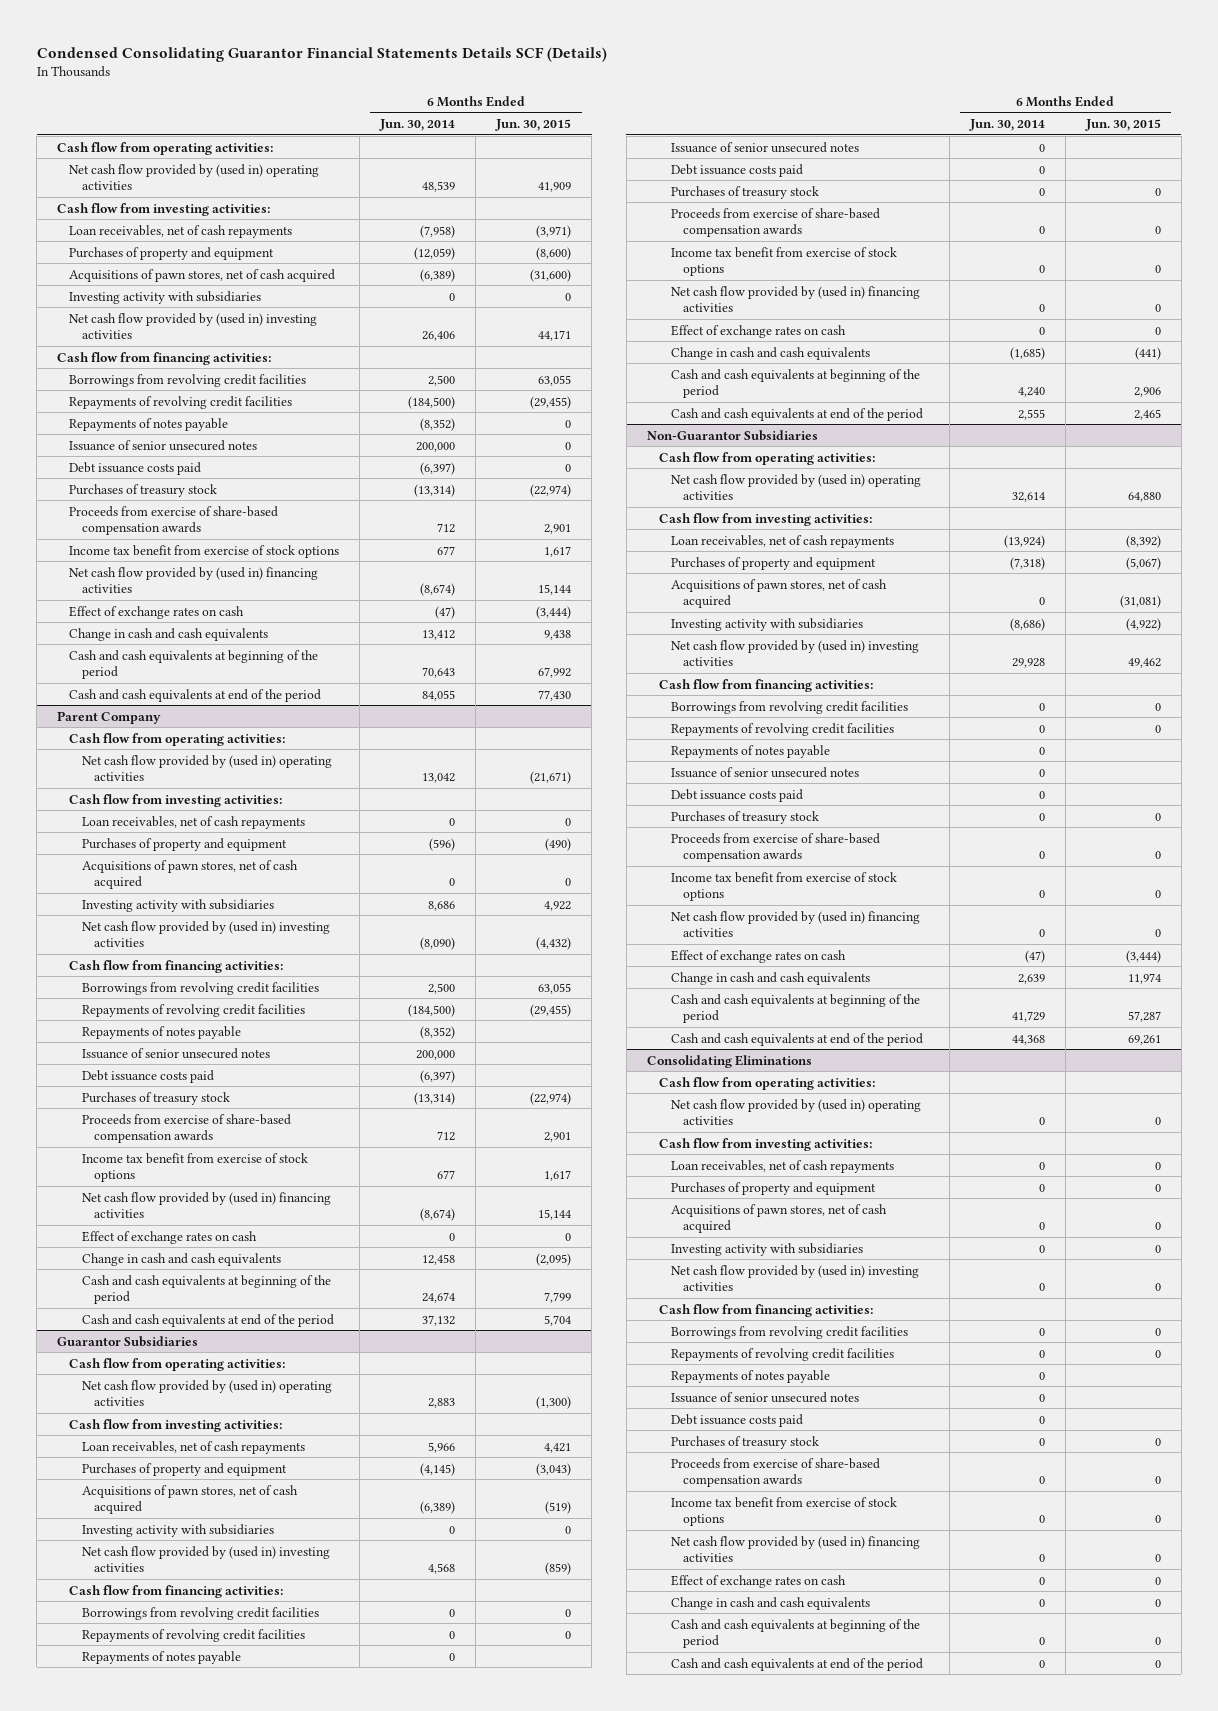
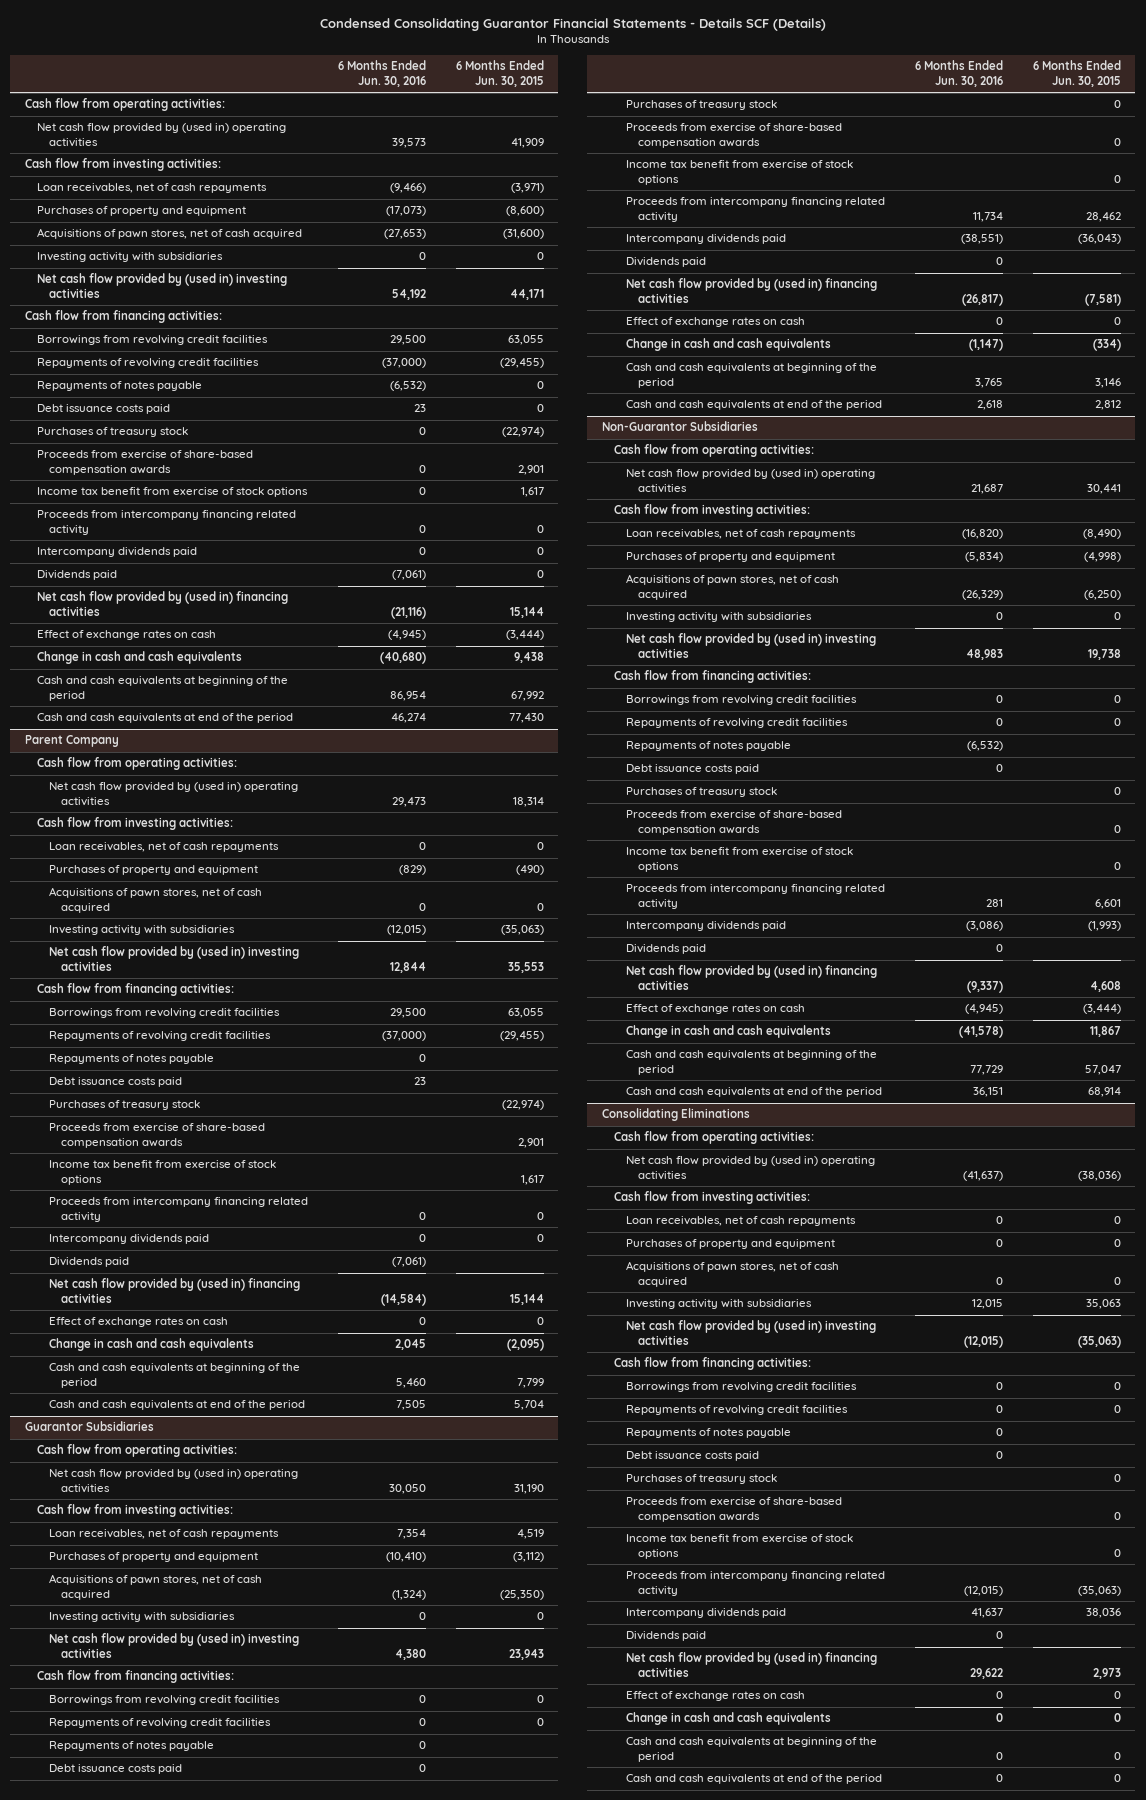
- Condensed Consolidating Guarantor Financial Statements Details SCF (Details)
+ Condensed Consolidating Guarantor Financial Statements - Details SCF (Details)
- | 6 Months Ended Jun. 30, 2014 | 6 Months Ended Jun. 30, 2015
+ | 6 Months Ended Jun. 30, 2016 | 6 Months Ended Jun. 30, 2015
- Issuance of senior unsecured notes | 200,000 | 0
+ Proceeds from intercompany financing related activity | 0 | 0
+ Intercompany dividends paid | 0 | 0
+ Dividends paid | (7,061) | 0
@ Parent Company
- Net cash flow provided by (used in) operating activities | 13,042 | (21,671)
+ Net cash flow provided by (used in) operating activities | 29,473 | 18,314
- Investing activity with subsidiaries | 8,686 | 4,922
- Net cash flow provided by (used in) investing activities | (8,090) | (4,432)
+ Investing activity with subsidiaries | (12,015) | (35,063)
+ Net cash flow provided by (used in) investing activities | 12,844 | 35,553
- Issuance of senior unsecured notes | 200,000 |
+ Proceeds from intercompany financing related activity | 0 | 0
+ Intercompany dividends paid | 0 | 0
+ Dividends paid | (7,061) |
@ Guarantor Subsidiaries
- Net cash flow provided by (used in) operating activities | 2,883 | (1,300)
+ Net cash flow provided by (used in) operating activities | 30,050 | 31,190
- Loan receivables, net of cash repayments | 5,966 | 4,421
- Purchases of property and equipment | (4,145) | (3,043)
- Acquisitions of pawn stores, net of cash acquired | (6,389) | (519)
+ Loan receivables, net of cash repayments | 7,354 | 4,519
+ Purchases of property and equipment | (10,410) | (3,112)
+ Acquisitions of pawn stores, net of cash acquired | (1,324) | (25,350)
- Net cash flow provided by (used in) investing activities | 4,568 | (859)
+ Net cash flow provided by (used in) investing activities | 4,380 | 23,943
- Issuance of senior unsecured notes | 0 |
- Net cash flow provided by (used in) financing activities | 0 | 0
+ Proceeds from intercompany financing related activity | 11,734 | 28,462
+ Intercompany dividends paid | (38,551) | (36,043)
+ Dividends paid | 0 |
+ Net cash flow provided by (used in) financing activities | (26,817) | (7,581)
- Change in cash and cash equivalents | (1,685) | (441)
- Cash and cash equivalents at beginning of the period | 4,240 | 2,906
- Cash and cash equivalents at end of the period | 2,555 | 2,465
+ Change in cash and cash equivalents | (1,147) | (334)
+ Cash and cash equivalents at beginning of the period | 3,765 | 3,146
+ Cash and cash equivalents at end of the period | 2,618 | 2,812
@ Non-Guarantor Subsidiaries
- Net cash flow provided by (used in) operating activities | 32,614 | 64,880
+ Net cash flow provided by (used in) operating activities | 21,687 | 30,441
- Loan receivables, net of cash repayments | (13,924) | (8,392)
- Purchases of property and equipment | (7,318) | (5,067)
- Acquisitions of pawn stores, net of cash acquired | 0 | (31,081)
- Investing activity with subsidiaries | (8,686) | (4,922)
- Net cash flow provided by (used in) investing activities | 29,928 | 49,462
+ Loan receivables, net of cash repayments | (16,820) | (8,490)
+ Purchases of property and equipment | (5,834) | (4,998)
+ Acquisitions of pawn stores, net of cash acquired | (26,329) | (6,250)
+ Investing activity with subsidiaries | 0 | 0
+ Net cash flow provided by (used in) investing activities | 48,983 | 19,738
- Issuance of senior unsecured notes | 0 |
- Net cash flow provided by (used in) financing activities | 0 | 0
+ Proceeds from intercompany financing related activity | 281 | 6,601
+ Intercompany dividends paid | (3,086) | (1,993)
+ Dividends paid | 0 |
+ Net cash flow provided by (used in) financing activities | (9,337) | 4,608
- Change in cash and cash equivalents | 2,639 | 11,974
- Cash and cash equivalents at beginning of the period | 41,729 | 57,287
- Cash and cash equivalents at end of the period | 44,368 | 69,261
+ Change in cash and cash equivalents | (41,578) | 11,867
+ Cash and cash equivalents at beginning of the period | 77,729 | 57,047
+ Cash and cash equivalents at end of the period | 36,151 | 68,914
@ Consolidating Eliminations
- Net cash flow provided by (used in) operating activities | 0 | 0
+ Net cash flow provided by (used in) operating activities | (41,637) | (38,036)
- Investing activity with subsidiaries | 0 | 0
- Net cash flow provided by (used in) investing activities | 0 | 0
+ Investing activity with subsidiaries | 12,015 | 35,063
+ Net cash flow provided by (used in) investing activities | (12,015) | (35,063)
- Issuance of senior unsecured notes | 0 |
- Net cash flow provided by (used in) financing activities | 0 | 0
+ Proceeds from intercompany financing related activity | (12,015) | (35,063)
+ Intercompany dividends paid | 41,637 | 38,036
+ Dividends paid | 0 |
+ Net cash flow provided by (used in) financing activities | 29,622 | 2,973

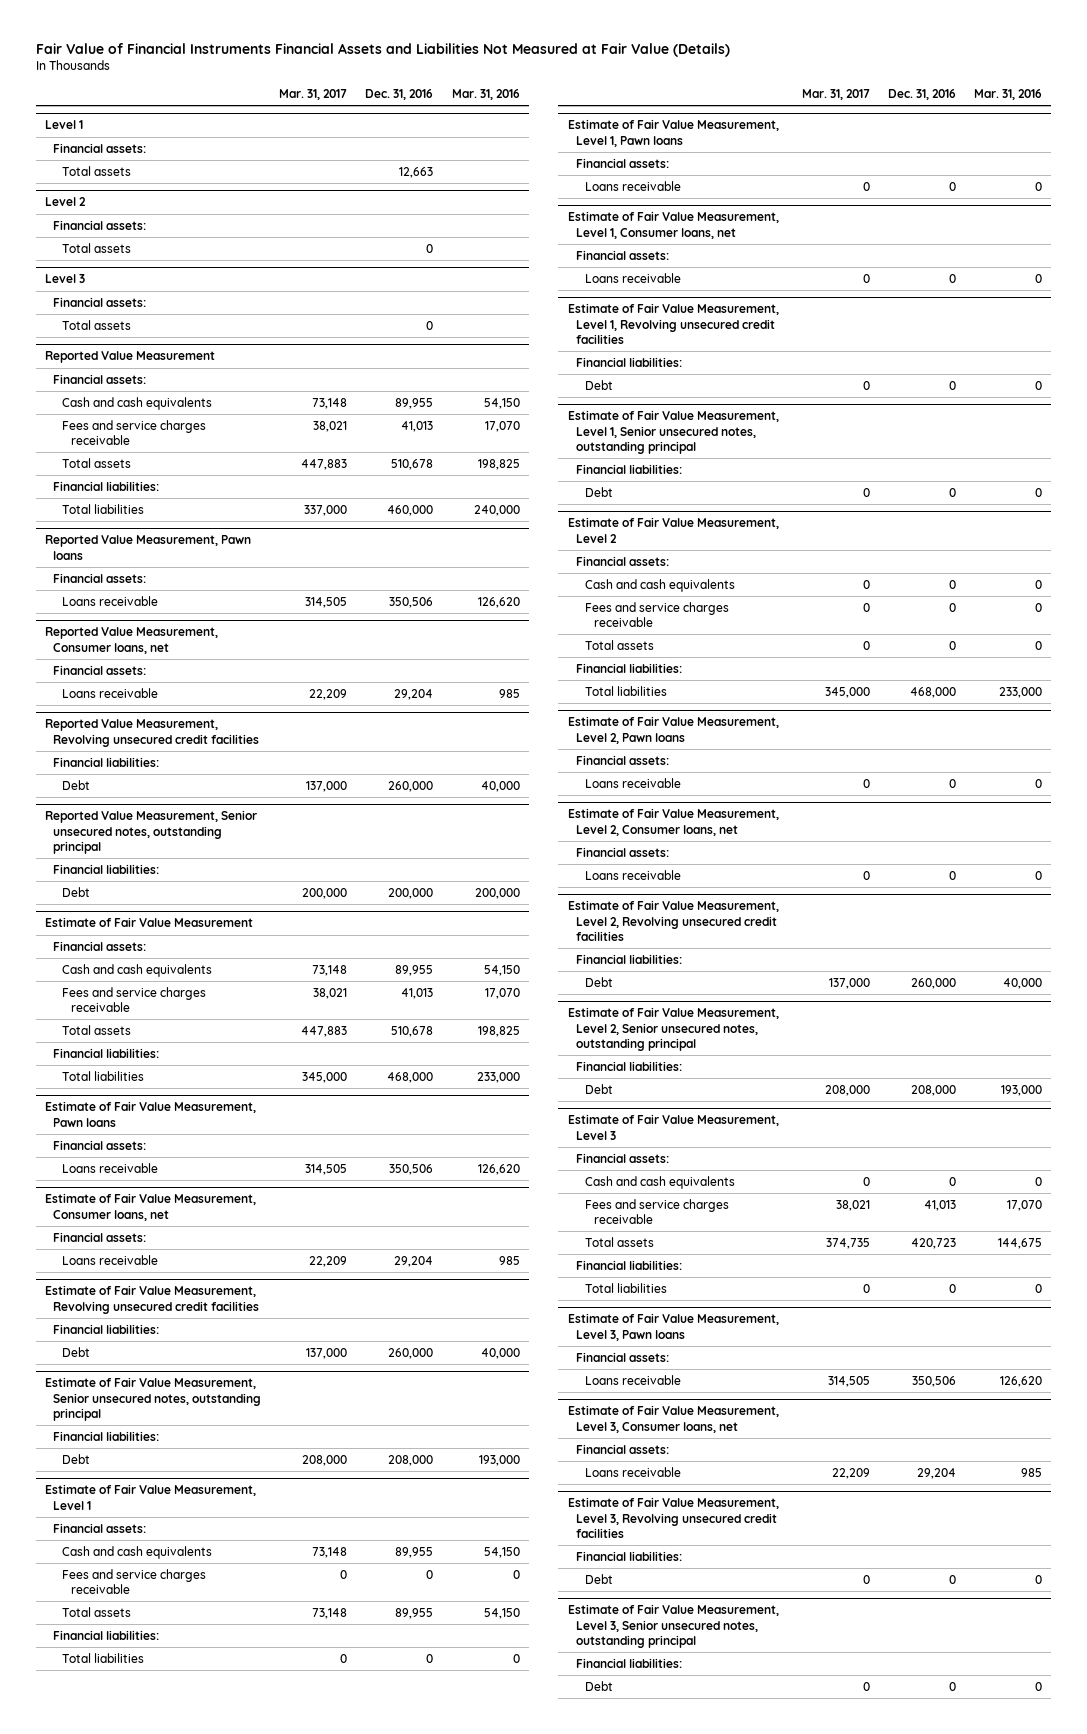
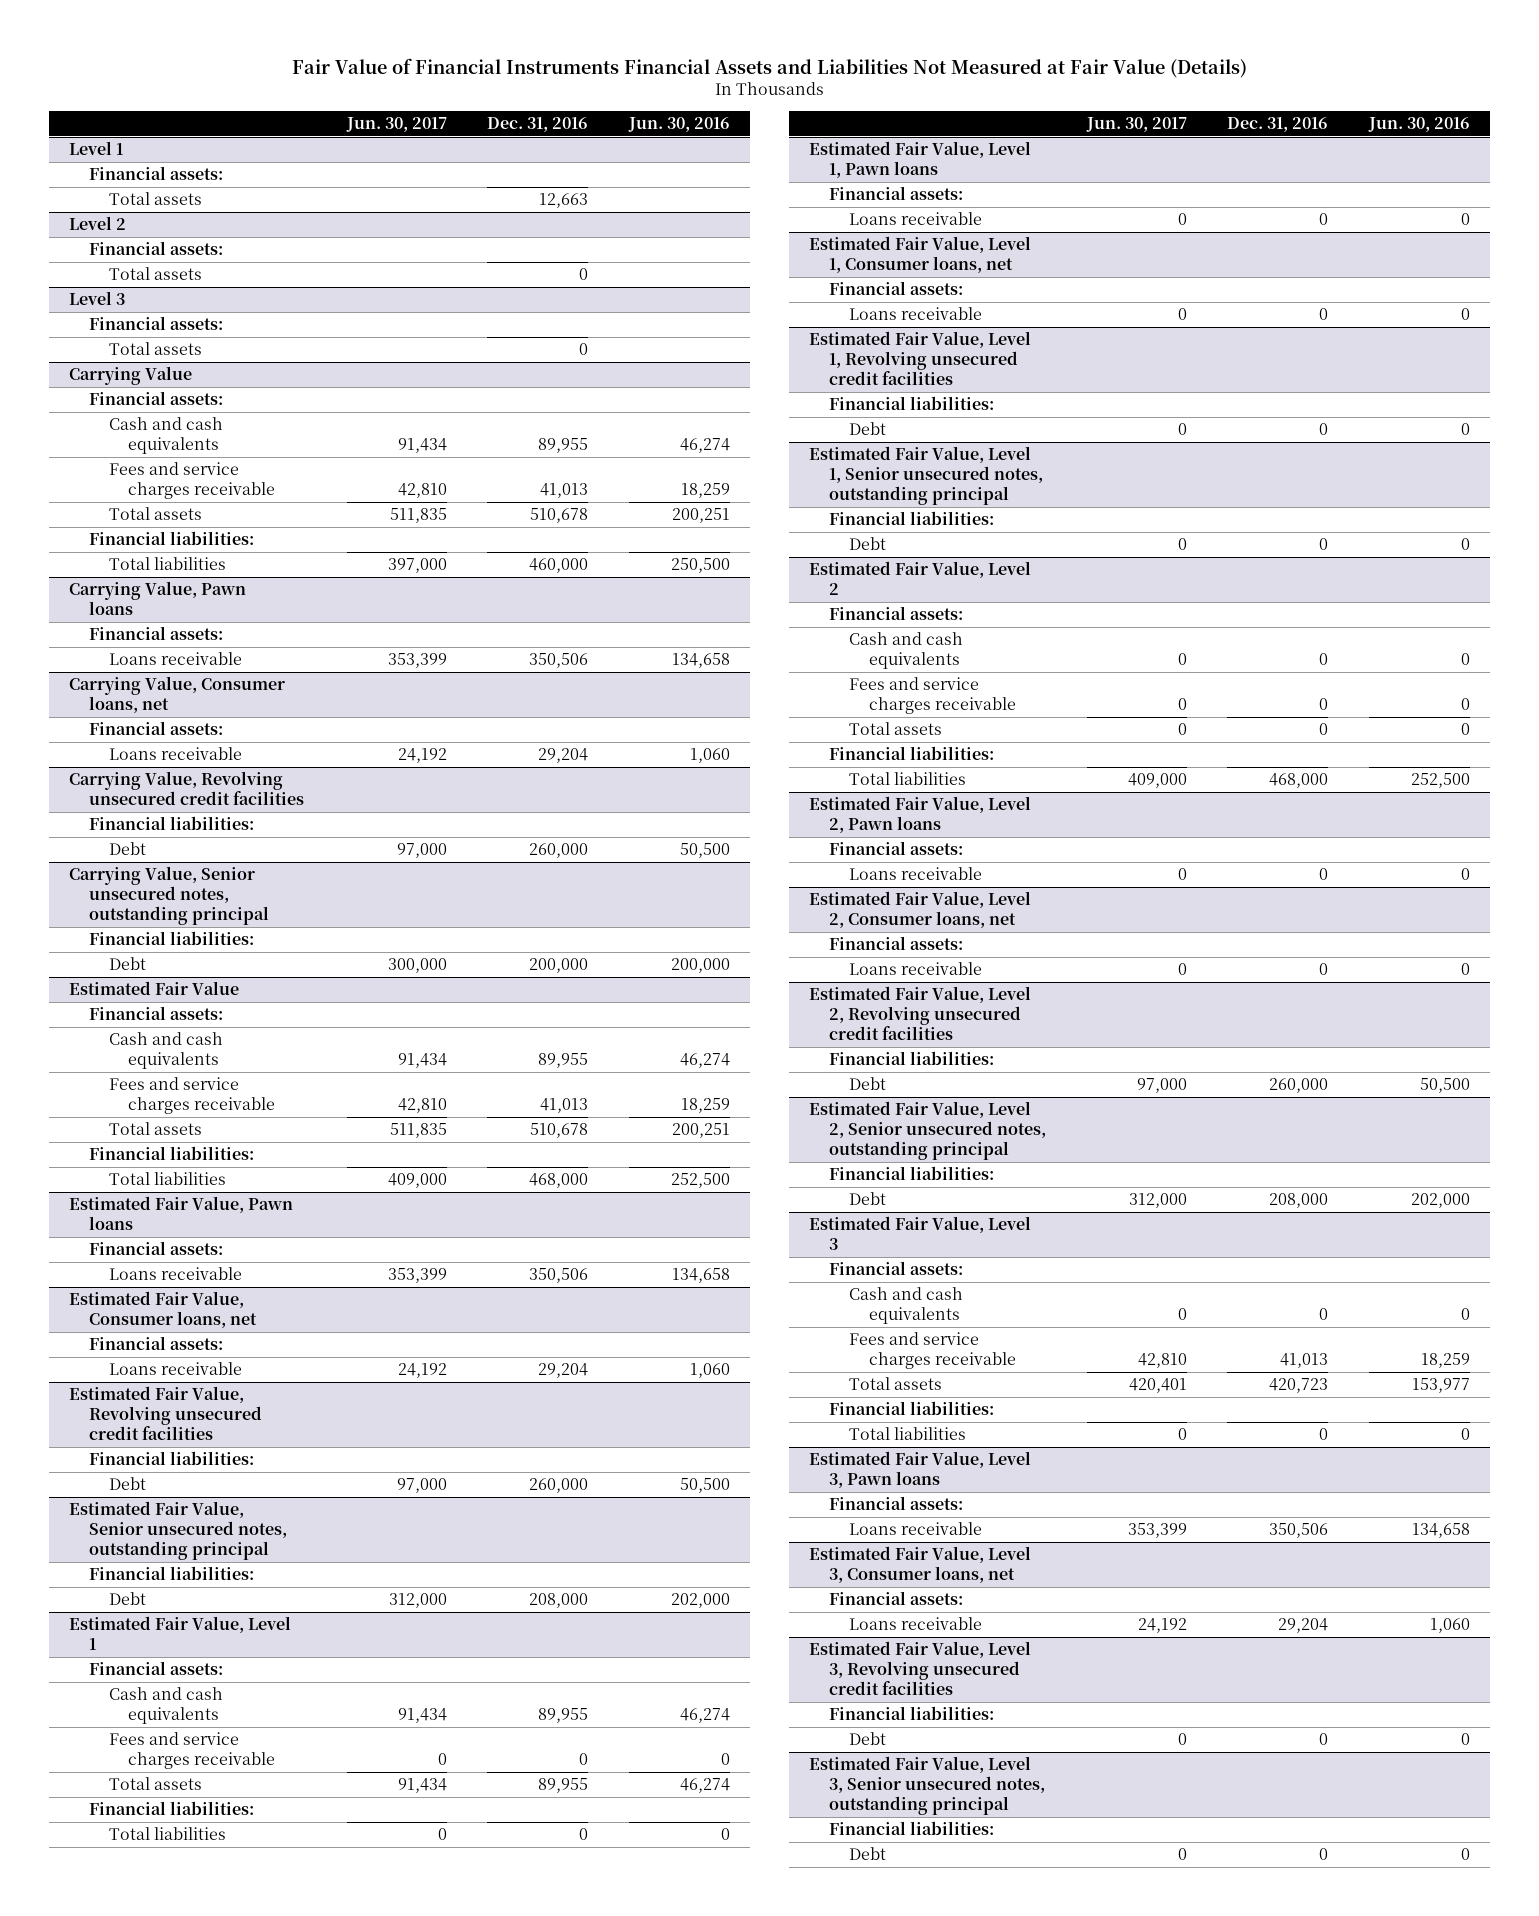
- | Mar. 31, 2017 | Dec. 31, 2016 | Mar. 31, 2016
+ | Jun. 30, 2017 | Dec. 31, 2016 | Jun. 30, 2016
- Reported Value Measurement
+ Carrying Value
- Reported Value Measurement, Pawn loans
+ Carrying Value, Pawn loans
- Reported Value Measurement, Consumer loans, net
+ Carrying Value, Consumer loans, net
- Reported Value Measurement, Revolving unsecured credit facilities
+ Carrying Value, Revolving unsecured credit facilities
- Reported Value Measurement, Senior unsecured notes, outstanding principal
+ Carrying Value, Senior unsecured notes, outstanding principal
- Estimate of Fair Value Measurement
+ Estimated Fair Value
- Estimate of Fair Value Measurement, Pawn loans
+ Estimated Fair Value, Pawn loans
- Estimate of Fair Value Measurement, Consumer loans, net
+ Estimated Fair Value, Consumer loans, net
- Estimate of Fair Value Measurement, Revolving unsecured credit facilities
+ Estimated Fair Value, Revolving unsecured credit facilities
- Estimate of Fair Value Measurement, Senior unsecured notes, outstanding principal
+ Estimated Fair Value, Senior unsecured notes, outstanding principal
- Estimate of Fair Value Measurement, Level 1
+ Estimated Fair Value, Level 1
- Estimate of Fair Value Measurement, Level 1, Pawn loans
+ Estimated Fair Value, Level 1, Pawn loans
- Estimate of Fair Value Measurement, Level 1, Consumer loans, net
+ Estimated Fair Value, Level 1, Consumer loans, net
- Estimate of Fair Value Measurement, Level 1, Revolving unsecured credit facilities
+ Estimated Fair Value, Level 1, Revolving unsecured credit facilities
- Estimate of Fair Value Measurement, Level 1, Senior unsecured notes, outstanding principal
+ Estimated Fair Value, Level 1, Senior unsecured notes, outstanding principal
- Estimate of Fair Value Measurement, Level 2
+ Estimated Fair Value, Level 2
- Estimate of Fair Value Measurement, Level 2, Pawn loans
+ Estimated Fair Value, Level 2, Pawn loans
- Estimate of Fair Value Measurement, Level 2, Consumer loans, net
+ Estimated Fair Value, Level 2, Consumer loans, net
- Estimate of Fair Value Measurement, Level 2, Revolving unsecured credit facilities
+ Estimated Fair Value, Level 2, Revolving unsecured credit facilities
- Estimate of Fair Value Measurement, Level 2, Senior unsecured notes, outstanding principal
+ Estimated Fair Value, Level 2, Senior unsecured notes, outstanding principal
- Estimate of Fair Value Measurement, Level 3
+ Estimated Fair Value, Level 3
- Estimate of Fair Value Measurement, Level 3, Pawn loans
+ Estimated Fair Value, Level 3, Pawn loans
- Estimate of Fair Value Measurement, Level 3, Consumer loans, net
+ Estimated Fair Value, Level 3, Consumer loans, net
- Estimate of Fair Value Measurement, Level 3, Revolving unsecured credit facilities
+ Estimated Fair Value, Level 3, Revolving unsecured credit facilities
- Estimate of Fair Value Measurement, Level 3, Senior unsecured notes, outstanding principal
+ Estimated Fair Value, Level 3, Senior unsecured notes, outstanding principal

